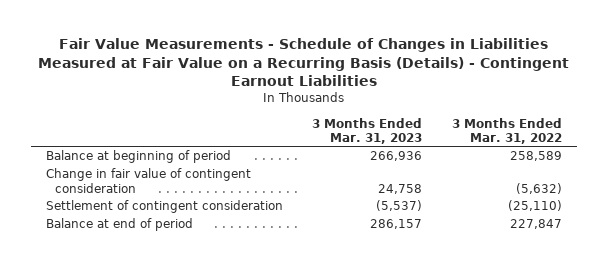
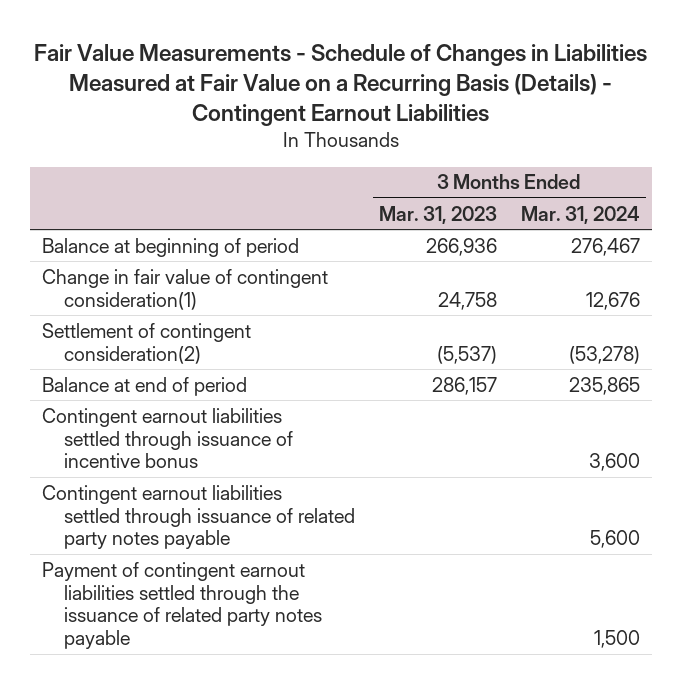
- | 3 Months Ended Mar. 31, 2023 | 3 Months Ended Mar. 31, 2022
+ | 3 Months Ended Mar. 31, 2023 | 3 Months Ended Mar. 31, 2024
- Change in fair value of contingent consideration | 24,758 | (5,632)
- Settlement of contingent consideration | (5,537) | (25,110)
+ Change in fair value of contingent consideration(1) | 24,758 | 12,676
+ Settlement of contingent consideration(2) | (5,537) | (53,278)
+ Contingent earnout liabilities settled through issuance of incentive bonus | | 3,600
+ Contingent earnout liabilities settled through issuance of related party notes payable | | 5,600
+ Payment of contingent earnout liabilities settled through the issuance of related party notes payable | | 1,500

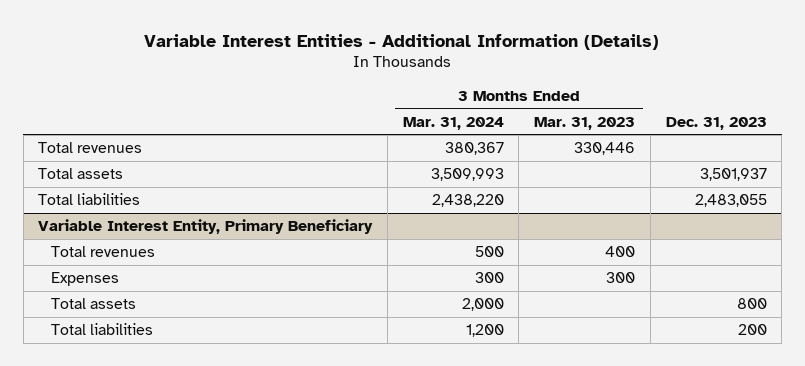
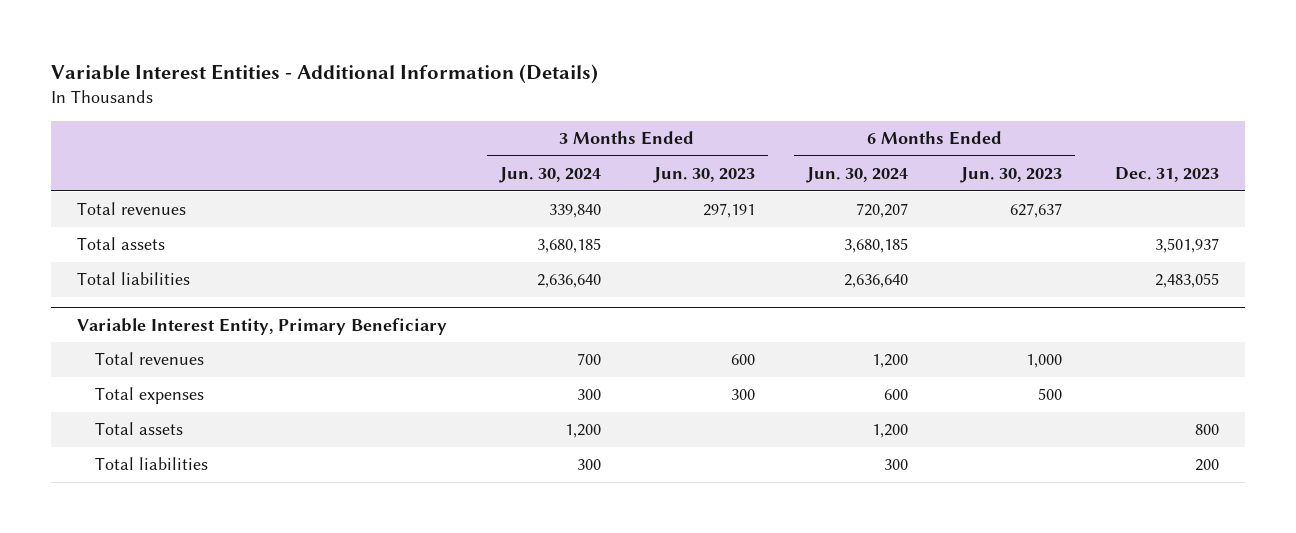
- | 3 Months Ended Mar. 31, 2024 | 3 Months Ended Mar. 31, 2023 | Dec. 31, 2023
+ | 3 Months Ended Jun. 30, 2024 | 3 Months Ended Jun. 30, 2023 | 6 Months Ended Jun. 30, 2024 | 6 Months Ended Jun. 30, 2023 | Dec. 31, 2023
@ Variable Interest Entity, Primary Beneficiary
- Expenses | 300 | 300 |
+ Total expenses | 300 | 300 | 600 | 500 |

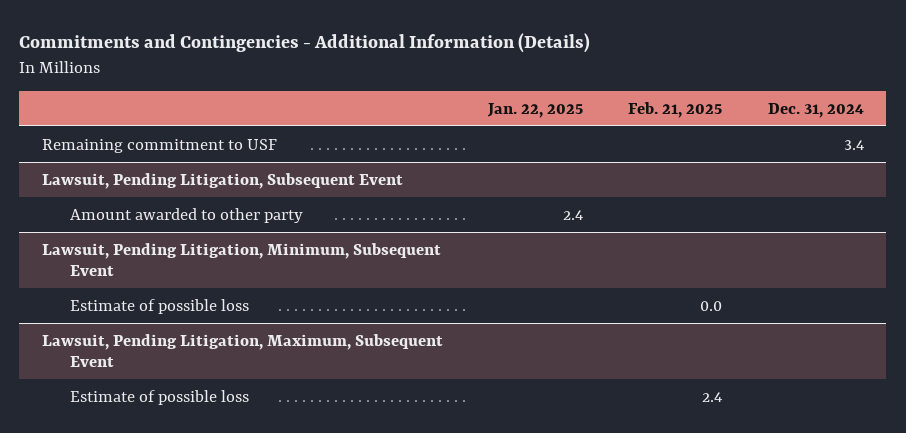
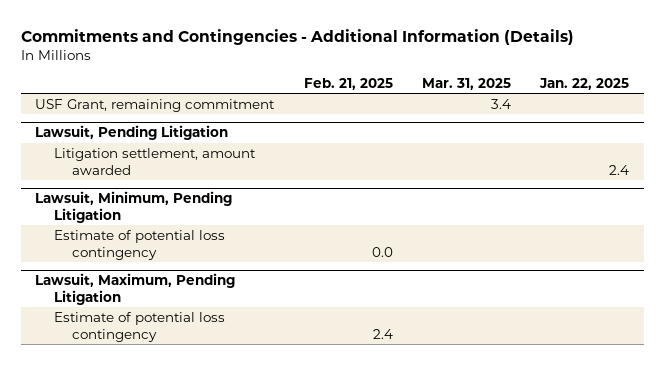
- | Jan. 22, 2025 | Feb. 21, 2025 | Dec. 31, 2024
+ | Feb. 21, 2025 | Mar. 31, 2025 | Jan. 22, 2025
- Remaining commitment to USF | | | 3.4
- Lawsuit, Pending Litigation, Subsequent Event
- Amount awarded to other party | 2.4 | |
- Lawsuit, Pending Litigation, Minimum, Subsequent Event
- Estimate of possible loss | | 0.0 |
- Lawsuit, Pending Litigation, Maximum, Subsequent Event
- Estimate of possible loss | | 2.4 |
+ USF Grant, remaining commitment | | 3.4 |
+ Lawsuit, Pending Litigation
+ Litigation settlement, amount awarded | | | 2.4
+ Lawsuit, Minimum, Pending Litigation
+ Estimate of potential loss contingency | 0.0 | |
+ Lawsuit, Maximum, Pending Litigation
+ Estimate of potential loss contingency | 2.4 | |

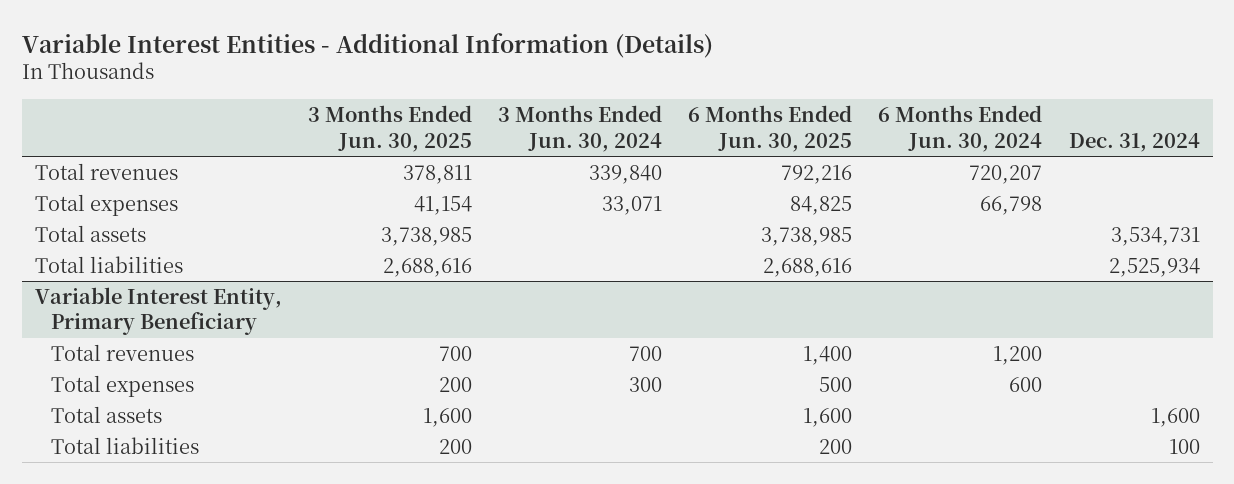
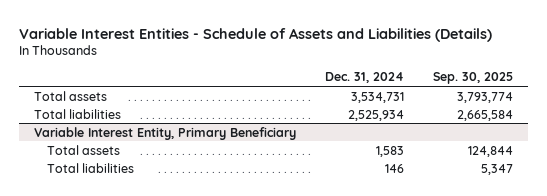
- Variable Interest Entities - Additional Information (Details)
+ Variable Interest Entities - Schedule of Assets and Liabilities (Details)
- | 3 Months Ended Jun. 30, 2025 | 3 Months Ended Jun. 30, 2024 | 6 Months Ended Jun. 30, 2025 | 6 Months Ended Jun. 30, 2024 | Dec. 31, 2024
+ | Dec. 31, 2024 | Sep. 30, 2025
- Total revenues | 378,811 | 339,840 | 792,216 | 720,207 |
- Total expenses | 41,154 | 33,071 | 84,825 | 66,798 |
@ Variable Interest Entity, Primary Beneficiary
- Total revenues | 700 | 700 | 1,400 | 1,200 |
- Total expenses | 200 | 300 | 500 | 600 |
- Total assets | 1,600 | | 1,600 | | 1,600
- Total liabilities | 200 | | 200 | | 100
+ Total assets | 1,583 | 124,844
+ Total liabilities | 146 | 5,347

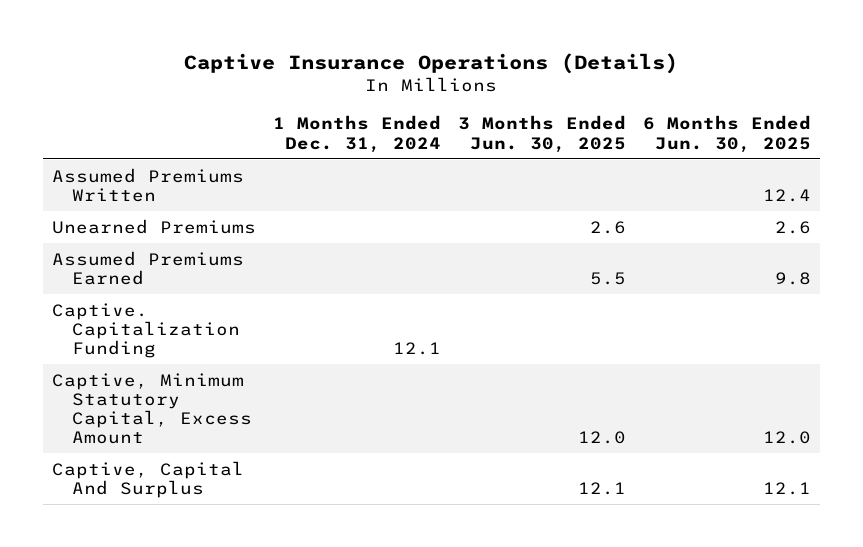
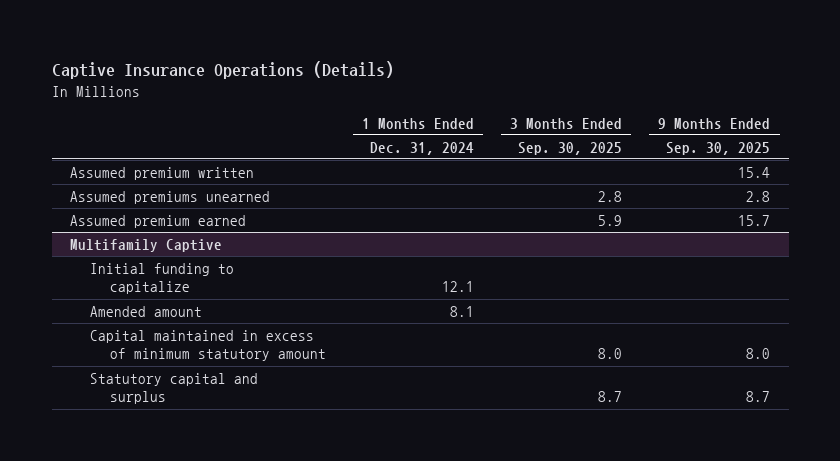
- | 1 Months Ended Dec. 31, 2024 | 3 Months Ended Jun. 30, 2025 | 6 Months Ended Jun. 30, 2025
+ | 1 Months Ended Dec. 31, 2024 | 3 Months Ended Sep. 30, 2025 | 9 Months Ended Sep. 30, 2025
- Assumed Premiums Written | | | 12.4
- Unearned Premiums | | 2.6 | 2.6
- Assumed Premiums Earned | | 5.5 | 9.8
- Captive. Capitalization Funding | 12.1 | |
- Captive, Minimum Statutory Capital, Excess Amount | | 12.0 | 12.0
- Captive, Capital And Surplus | | 12.1 | 12.1
+ Assumed premium written | | | 15.4
+ Assumed premiums unearned | | 2.8 | 2.8
+ Assumed premium earned | | 5.9 | 15.7
+ Multifamily Captive
+ Initial funding to capitalize | 12.1 | |
+ Amended amount | 8.1 | |
+ Capital maintained in excess of minimum statutory amount | | 8.0 | 8.0
+ Statutory capital and surplus | | 8.7 | 8.7

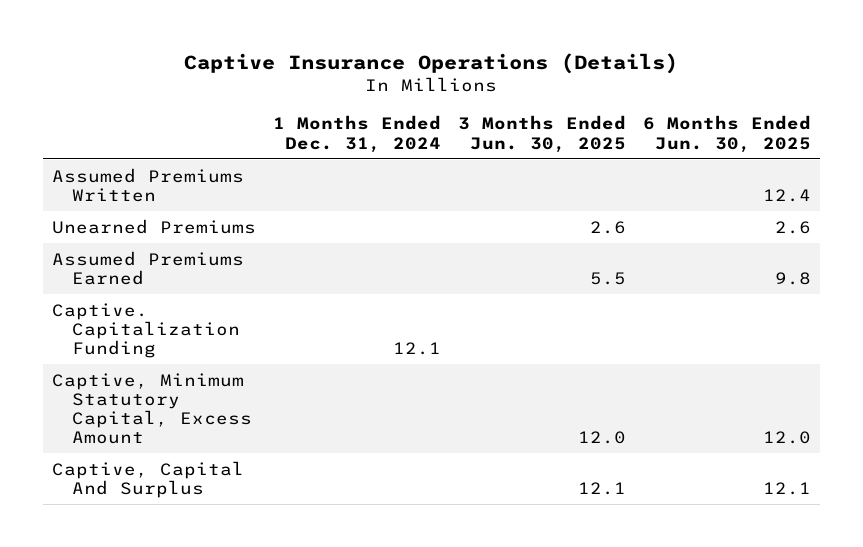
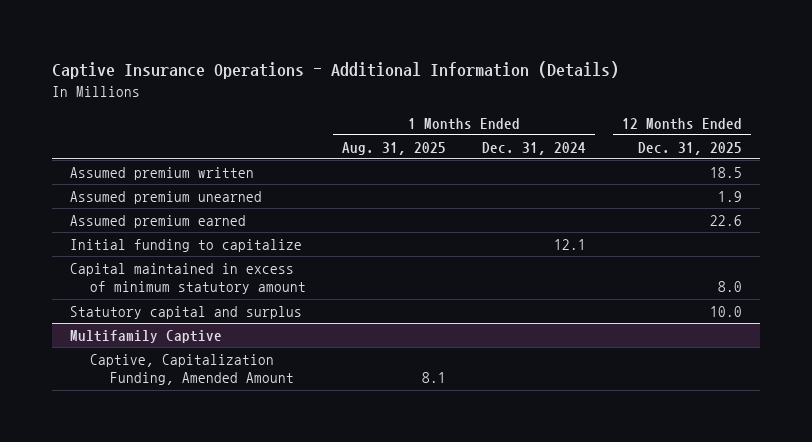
- Captive Insurance Operations (Details)
+ Captive Insurance Operations - Additional Information (Details)
- | 1 Months Ended Dec. 31, 2024 | 3 Months Ended Jun. 30, 2025 | 6 Months Ended Jun. 30, 2025
+ | 1 Months Ended Aug. 31, 2025 | 1 Months Ended Dec. 31, 2024 | 12 Months Ended Dec. 31, 2025
- Assumed Premiums Written | | | 12.4
- Unearned Premiums | | 2.6 | 2.6
- Assumed Premiums Earned | | 5.5 | 9.8
- Captive. Capitalization Funding | 12.1 | |
- Captive, Minimum Statutory Capital, Excess Amount | | 12.0 | 12.0
- Captive, Capital And Surplus | | 12.1 | 12.1
+ Assumed premium written | | | 18.5
+ Assumed premium unearned | | | 1.9
+ Assumed premium earned | | | 22.6
+ Initial funding to capitalize | | 12.1 |
+ Capital maintained in excess of minimum statutory amount | | | 8.0
+ Statutory capital and surplus | | | 10.0
+ Multifamily Captive
+ Captive, Capitalization Funding, Amended Amount | 8.1 | |

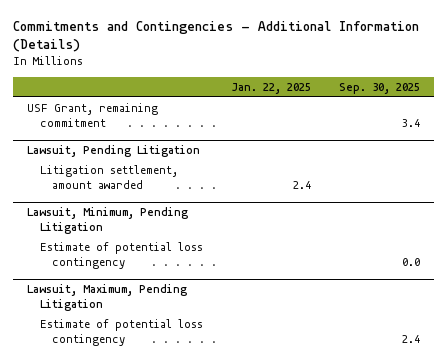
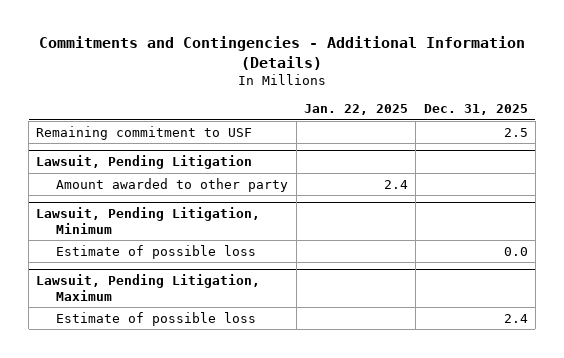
- | Jan. 22, 2025 | Sep. 30, 2025
+ | Jan. 22, 2025 | Dec. 31, 2025
- USF Grant, remaining commitment | | 3.4
+ Remaining commitment to USF | | 2.5
@ Lawsuit, Pending Litigation
- Litigation settlement, amount awarded | 2.4 |
- Lawsuit, Minimum, Pending Litigation
- Estimate of potential loss contingency | | 0.0
- Lawsuit, Maximum, Pending Litigation
- Estimate of potential loss contingency | | 2.4
@ Lawsuit, Pending Litigation
+ Amount awarded to other party | 2.4 |
+ Lawsuit, Pending Litigation, Minimum
+ Estimate of possible loss | | 0.0
+ Lawsuit, Pending Litigation, Maximum
+ Estimate of possible loss | | 2.4

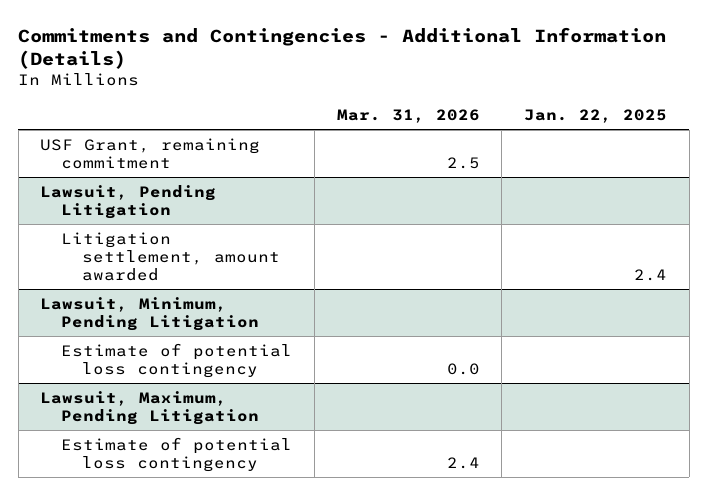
- | Jan. 22, 2025 | Dec. 31, 2025
+ | Mar. 31, 2026 | Jan. 22, 2025
- Remaining commitment to USF | | 2.5
+ USF Grant, remaining commitment | 2.5 |
@ Lawsuit, Pending Litigation
- Amount awarded to other party | 2.4 |
- Lawsuit, Pending Litigation, Minimum
- Estimate of possible loss | | 0.0
- Lawsuit, Pending Litigation, Maximum
- Estimate of possible loss | | 2.4
@ Lawsuit, Pending Litigation
+ Litigation settlement, amount awarded | | 2.4
+ Lawsuit, Minimum, Pending Litigation
+ Estimate of potential loss contingency | 0.0 |
+ Lawsuit, Maximum, Pending Litigation
+ Estimate of potential loss contingency | 2.4 |

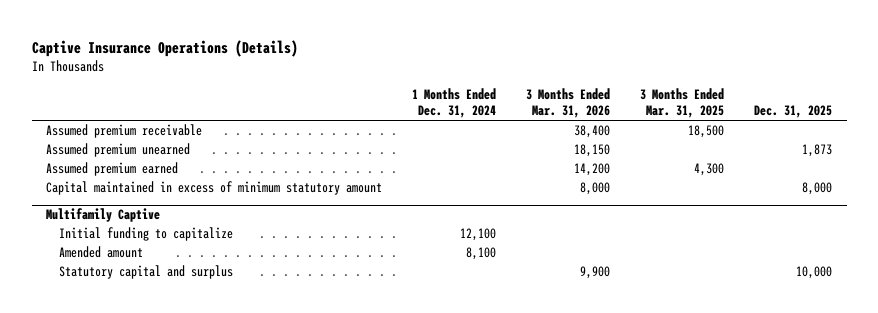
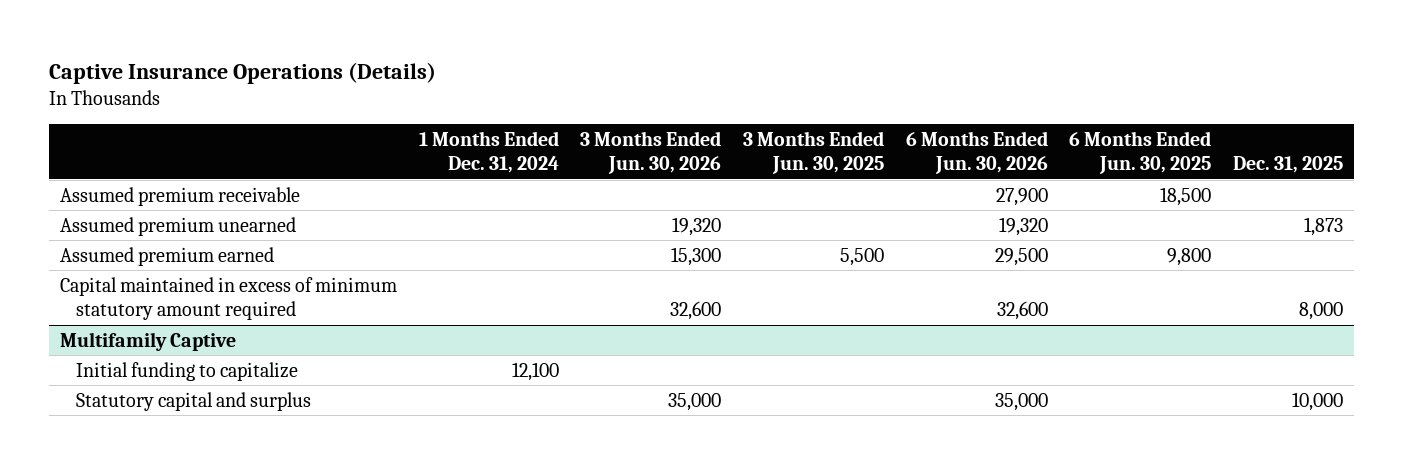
- | 1 Months Ended Dec. 31, 2024 | 3 Months Ended Mar. 31, 2026 | 3 Months Ended Mar. 31, 2025 | Dec. 31, 2025
+ | 1 Months Ended Dec. 31, 2024 | 3 Months Ended Jun. 30, 2026 | 3 Months Ended Jun. 30, 2025 | 6 Months Ended Jun. 30, 2026 | 6 Months Ended Jun. 30, 2025 | Dec. 31, 2025
- Capital maintained in excess of minimum statutory amount | | 8,000 | | 8,000
+ Capital maintained in excess of minimum statutory amount required | | 32,600 | | 32,600 | | 8,000
@ Multifamily Captive
- Amended amount | 8,100 | | |

